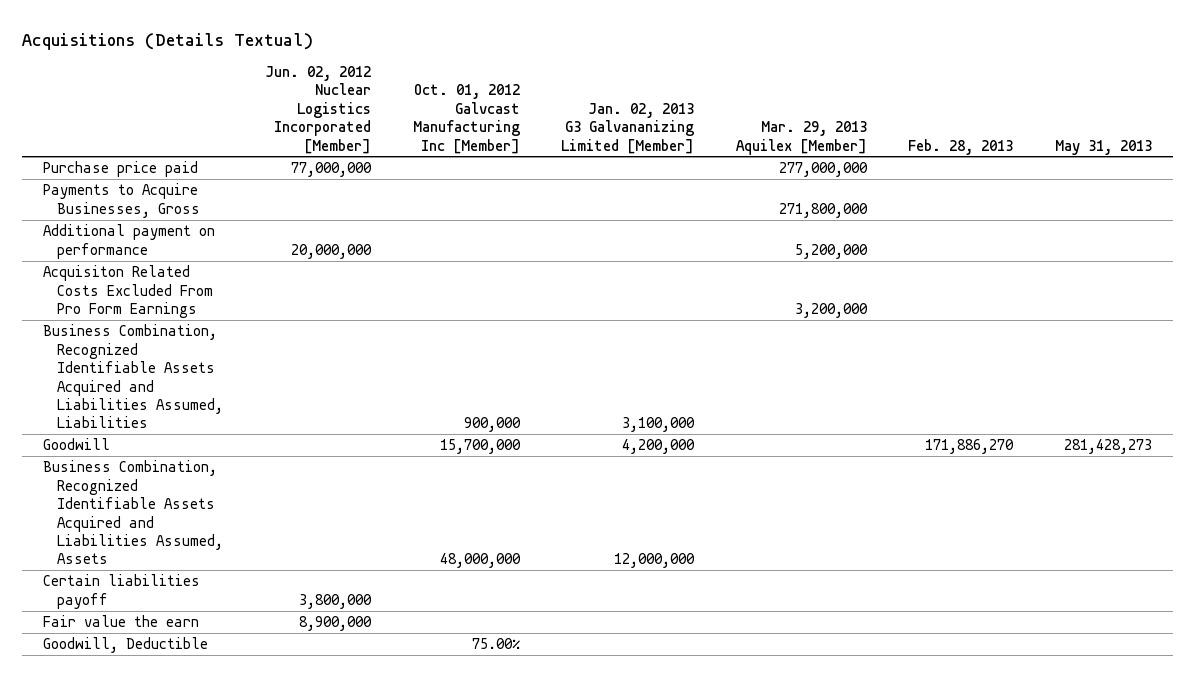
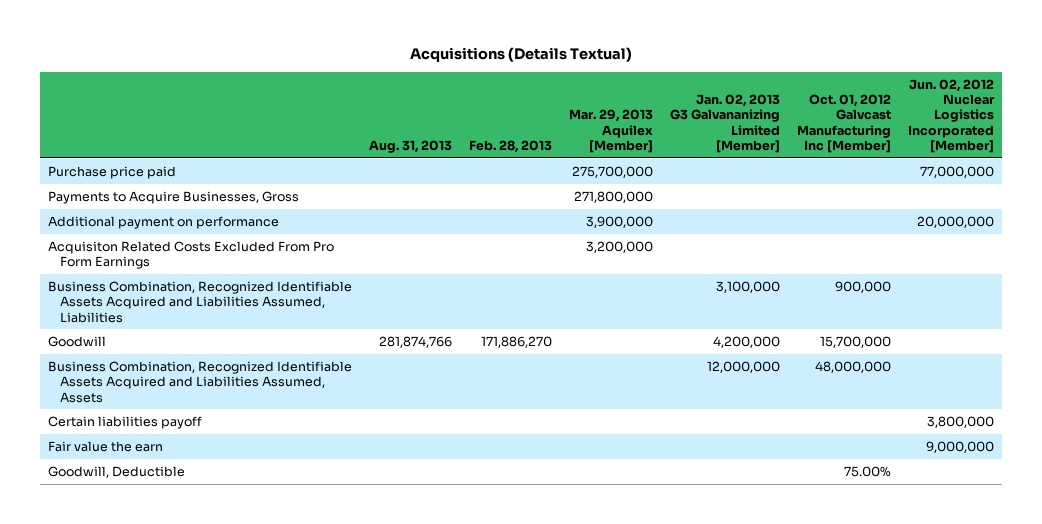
- | Jun. 02, 2012 Nuclear Logistics Incorporated [Member] | Oct. 01, 2012 Galvcast Manufacturing Inc [Member] | Jan. 02, 2013 G3 Galvananizing Limited [Member] | Mar. 29, 2013 Aquilex [Member] | Feb. 28, 2013 | May 31, 2013
+ | Aug. 31, 2013 | Feb. 28, 2013 | Mar. 29, 2013 Aquilex [Member] | Jan. 02, 2013 G3 Galvananizing Limited [Member] | Oct. 01, 2012 Galvcast Manufacturing Inc [Member] | Jun. 02, 2012 Nuclear Logistics Incorporated [Member]
- Purchase price paid | 77,000,000 | | | 277,000,000 | |
+ Purchase price paid | | | 275,700,000 | | | 77,000,000
- Additional payment on performance | 20,000,000 | | | 5,200,000 | |
+ Additional payment on performance | | | 3,900,000 | | | 20,000,000
- Fair value the earn | 8,900,000 | | | | |
+ Fair value the earn | | | | | | 9,000,000

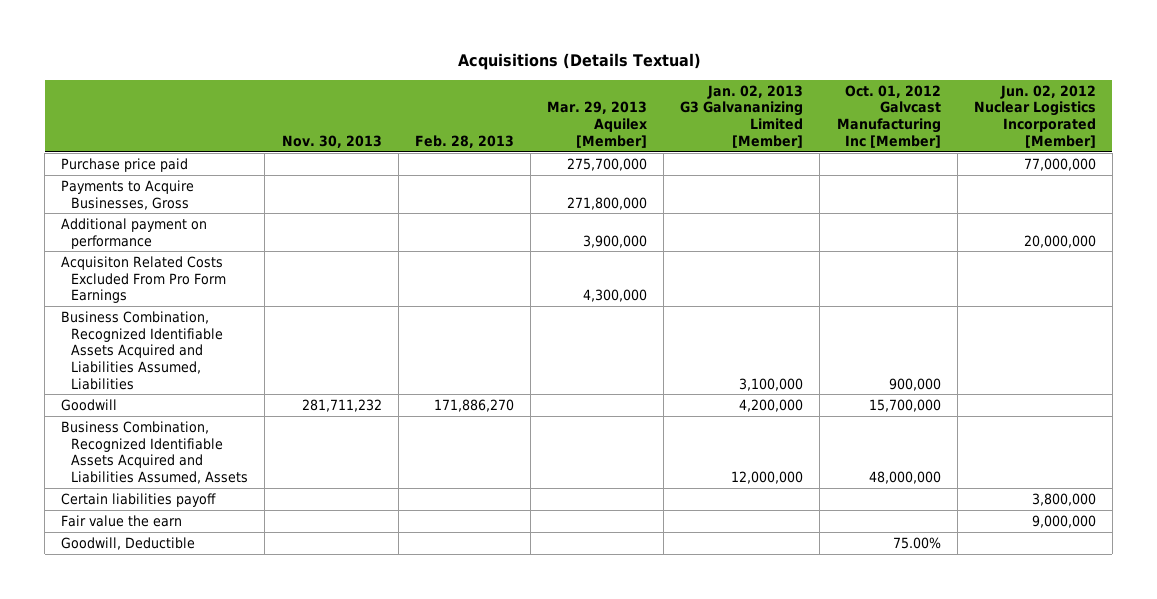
- | Aug. 31, 2013 | Feb. 28, 2013 | Mar. 29, 2013 Aquilex [Member] | Jan. 02, 2013 G3 Galvananizing Limited [Member] | Oct. 01, 2012 Galvcast Manufacturing Inc [Member] | Jun. 02, 2012 Nuclear Logistics Incorporated [Member]
+ | Nov. 30, 2013 | Feb. 28, 2013 | Mar. 29, 2013 Aquilex [Member] | Jan. 02, 2013 G3 Galvananizing Limited [Member] | Oct. 01, 2012 Galvcast Manufacturing Inc [Member] | Jun. 02, 2012 Nuclear Logistics Incorporated [Member]
- Acquisiton Related Costs Excluded From Pro Form Earnings | | | 3,200,000 | | |
+ Acquisiton Related Costs Excluded From Pro Form Earnings | | | 4,300,000 | | |

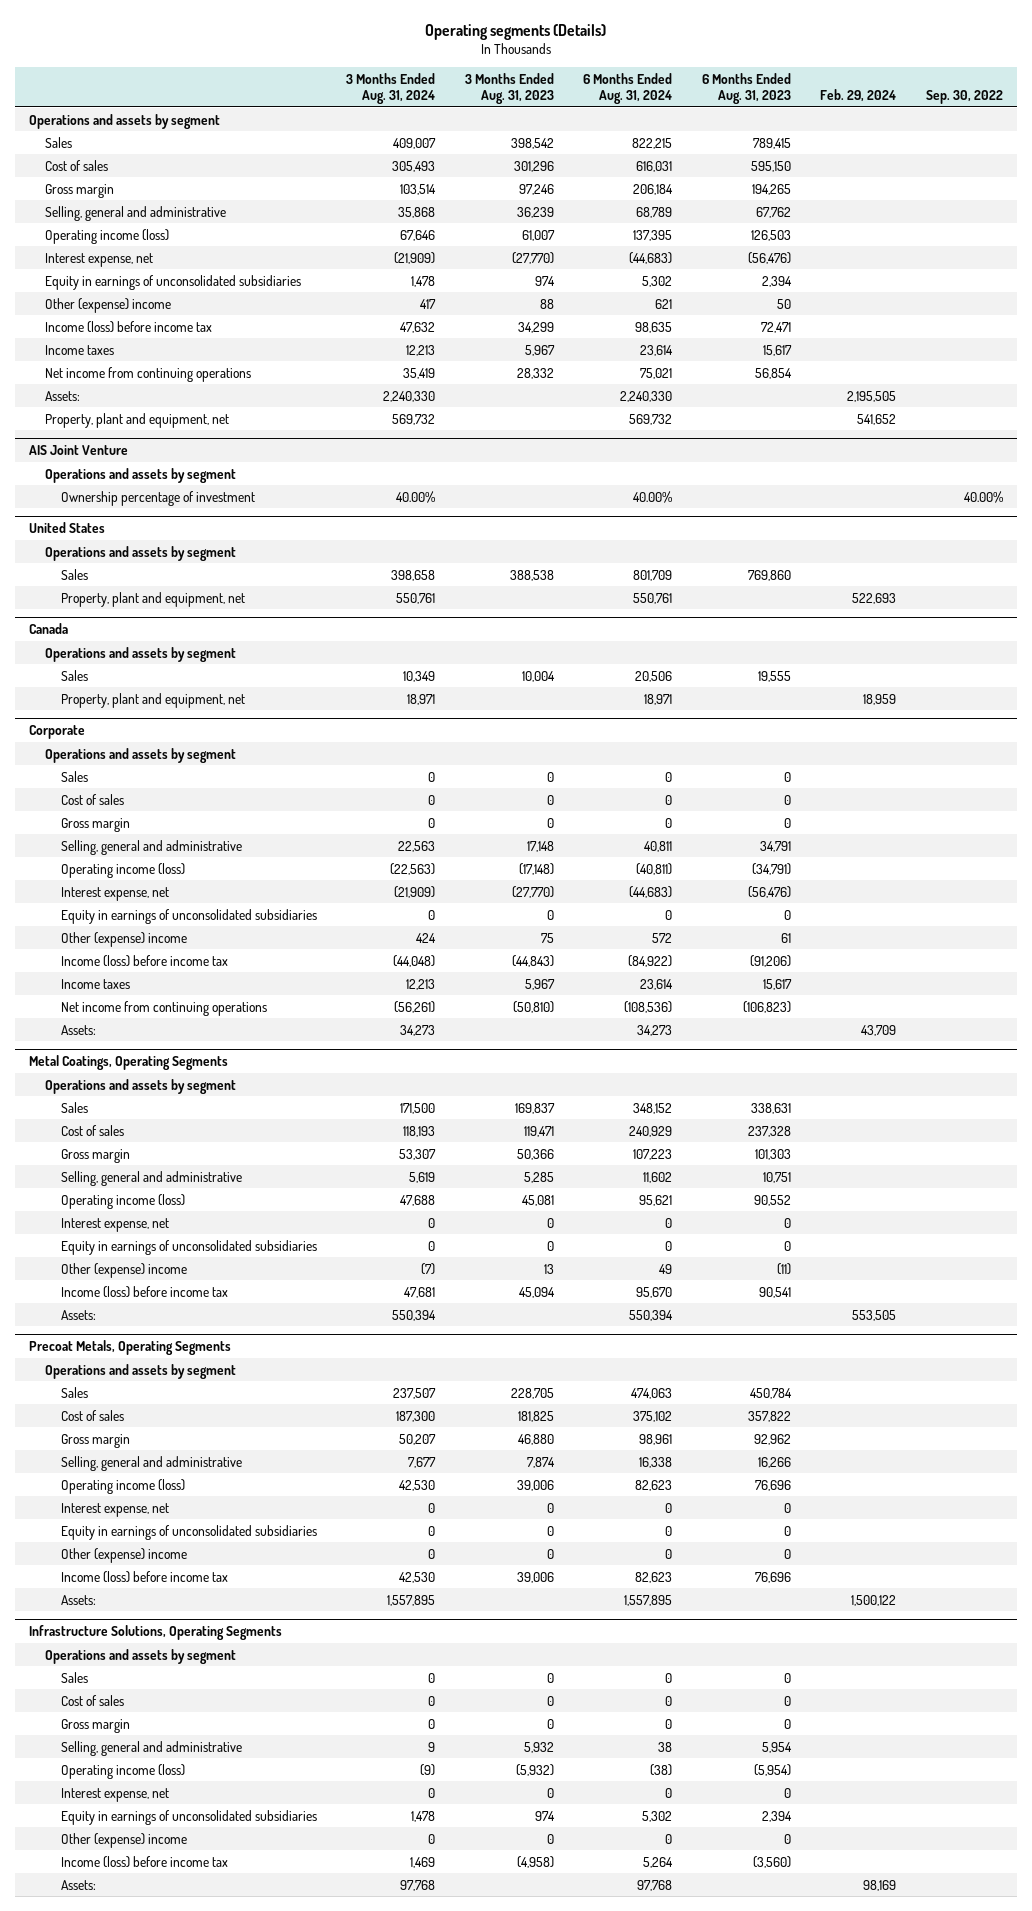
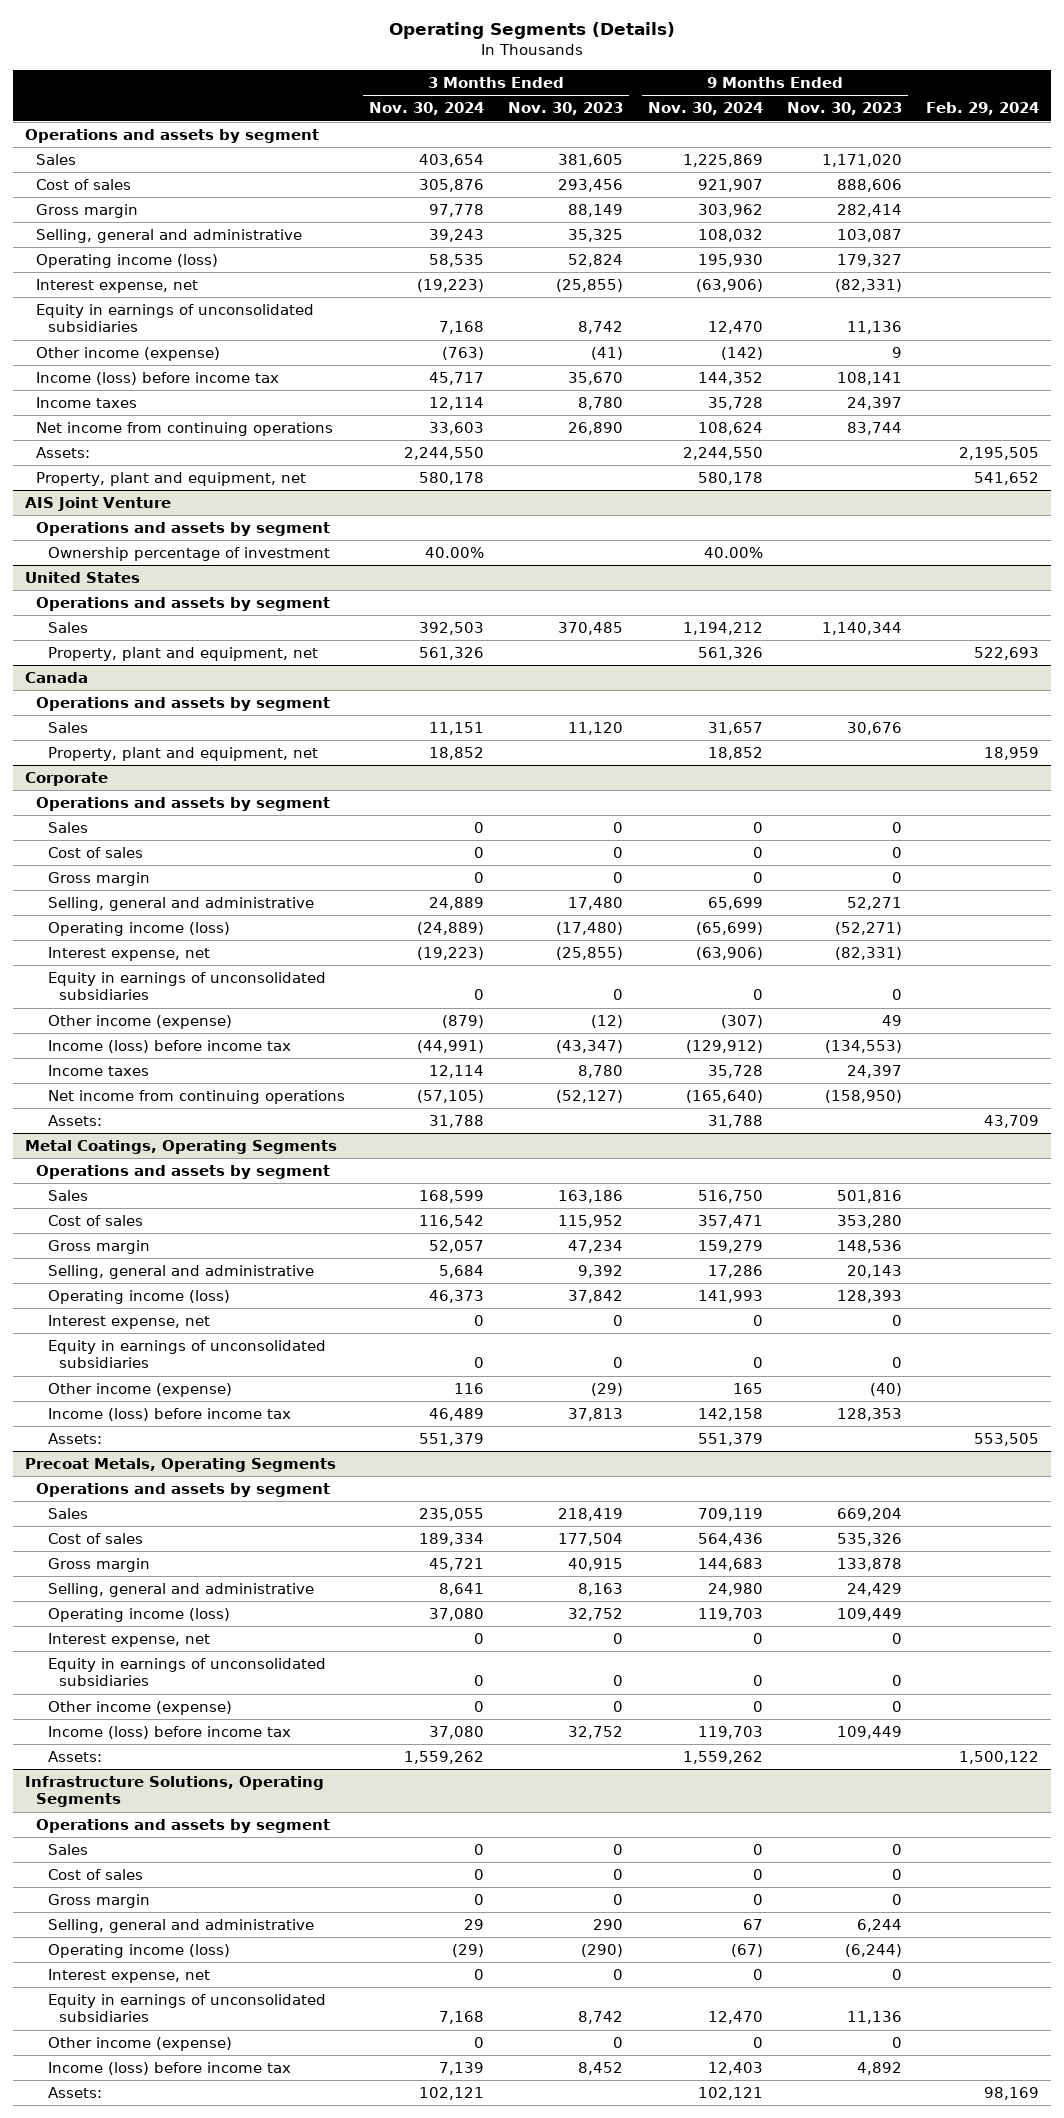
- Operating segments (Details)
+ Operating Segments (Details)
- | 3 Months Ended Aug. 31, 2024 | 3 Months Ended Aug. 31, 2023 | 6 Months Ended Aug. 31, 2024 | 6 Months Ended Aug. 31, 2023 | Feb. 29, 2024 | Sep. 30, 2022
+ | 3 Months Ended Nov. 30, 2024 | 3 Months Ended Nov. 30, 2023 | 9 Months Ended Nov. 30, 2024 | 9 Months Ended Nov. 30, 2023 | Feb. 29, 2024
- Other (expense) income | 417 | 88 | 621 | 50 | |
+ Other income (expense) | (763) | (41) | (142) | 9 |
@ Corporate
- Other (expense) income | 424 | 75 | 572 | 61 | |
+ Other income (expense) | (879) | (12) | (307) | 49 |
@ Metal Coatings, Operating Segments
- Other (expense) income | (7) | 13 | 49 | (11) | |
+ Other income (expense) | 116 | (29) | 165 | (40) |
@ Precoat Metals, Operating Segments
- Other (expense) income | 0 | 0 | 0 | 0 | |
+ Other income (expense) | 0 | 0 | 0 | 0 |
@ Infrastructure Solutions, Operating Segments
- Other (expense) income | 0 | 0 | 0 | 0 | |
+ Other income (expense) | 0 | 0 | 0 | 0 |

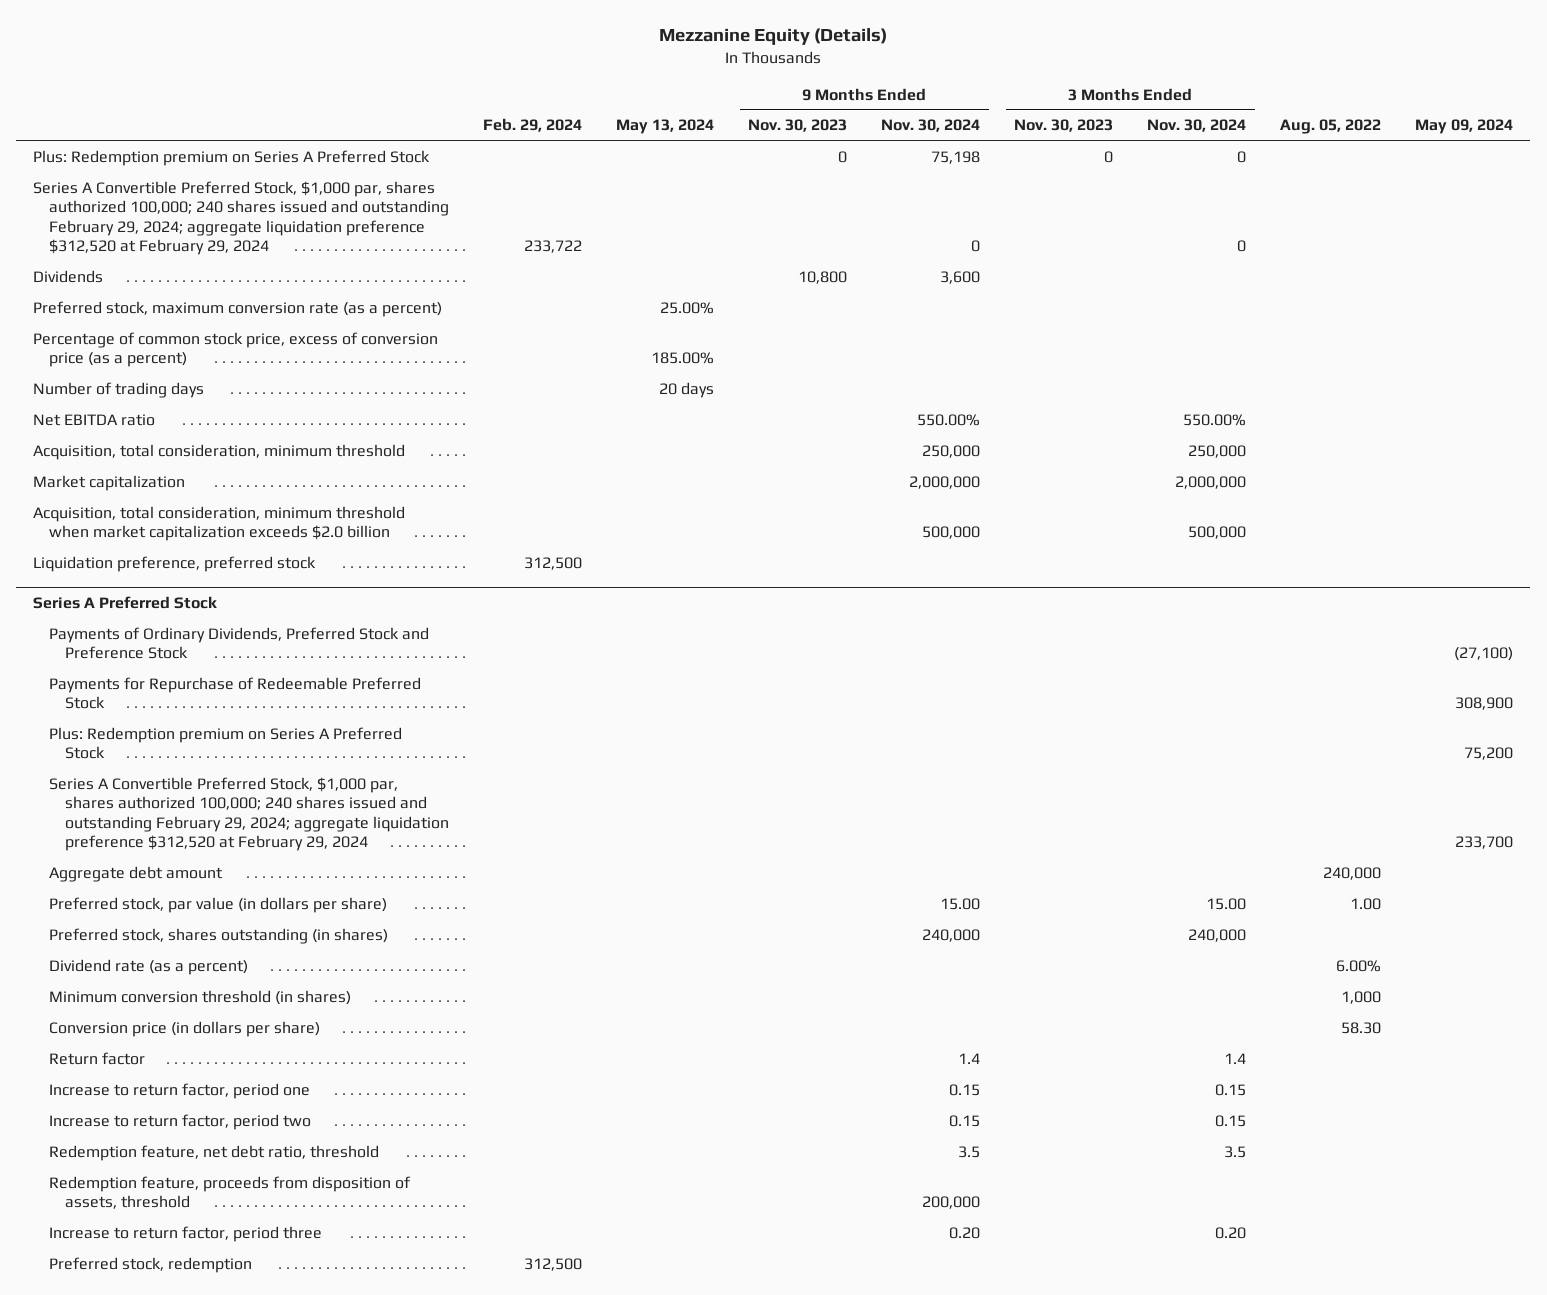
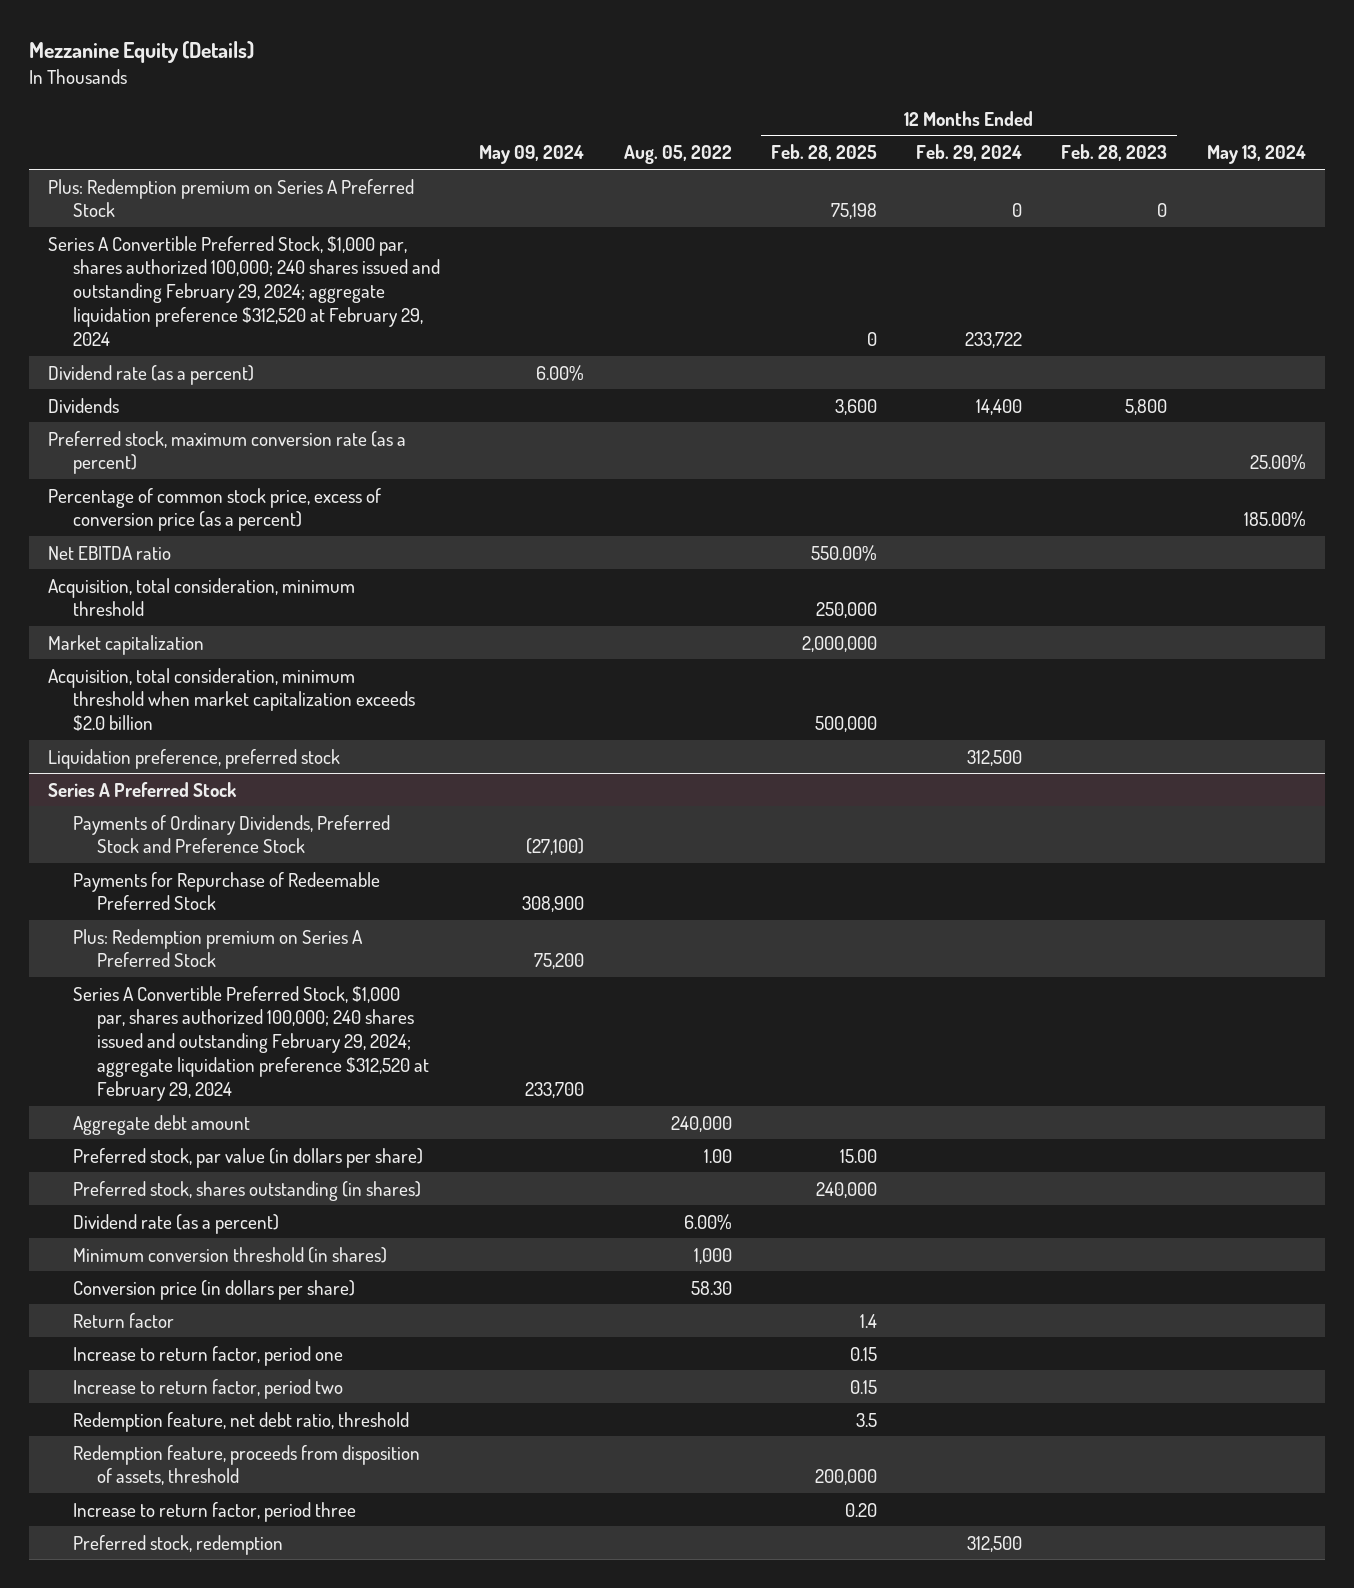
- | Feb. 29, 2024 | May 13, 2024 | 9 Months Ended Nov. 30, 2023 | 9 Months Ended Nov. 30, 2024 | 3 Months Ended Nov. 30, 2023 | 3 Months Ended Nov. 30, 2024 | Aug. 05, 2022 | May 09, 2024
+ | May 09, 2024 | Aug. 05, 2022 | 12 Months Ended Feb. 28, 2025 | 12 Months Ended Feb. 29, 2024 | 12 Months Ended Feb. 28, 2023 | May 13, 2024
+ Dividend rate (as a percent) | 6.00% | | | | |
- Number of trading days | | 20 days | | | | | |

